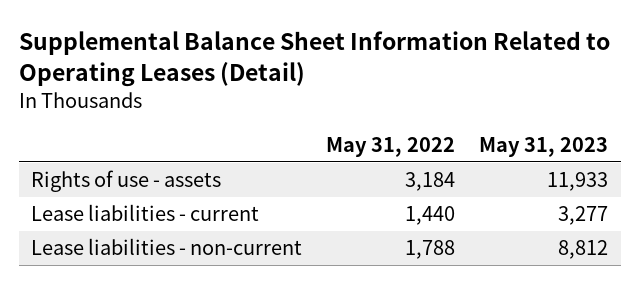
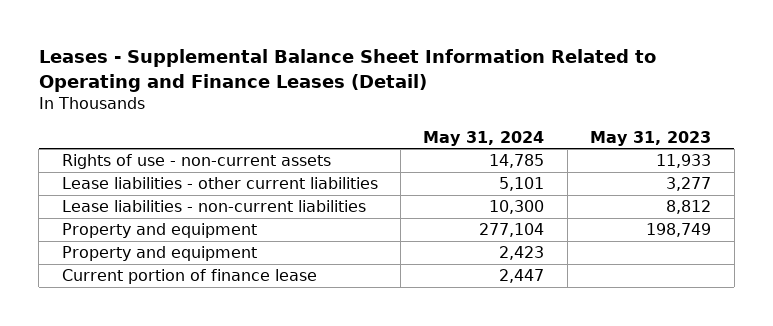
- Supplemental Balance Sheet Information Related to Operating Leases (Detail)
+ Leases - Supplemental Balance Sheet Information Related to Operating and Finance Leases (Detail)
- | May 31, 2022 | May 31, 2023
+ | May 31, 2024 | May 31, 2023
- Rights of use - assets | 3,184 | 11,933
- Lease liabilities - current | 1,440 | 3,277
- Lease liabilities - non-current | 1,788 | 8,812
+ Rights of use - non-current assets | 14,785 | 11,933
+ Lease liabilities - other current liabilities | 5,101 | 3,277
+ Lease liabilities - non-current liabilities | 10,300 | 8,812
+ Property and equipment | 277,104 | 198,749
+ Property and equipment | 2,423 |
+ Current portion of finance lease | 2,447 |

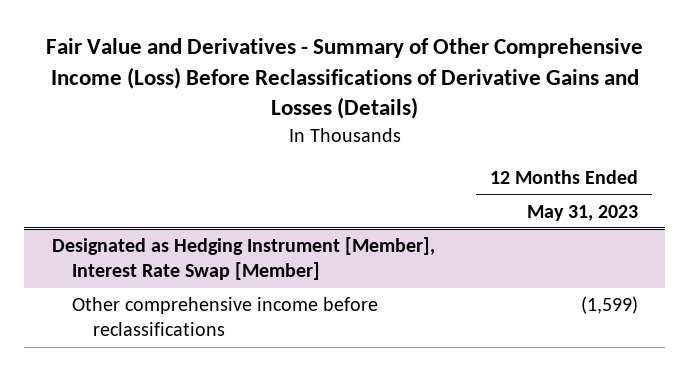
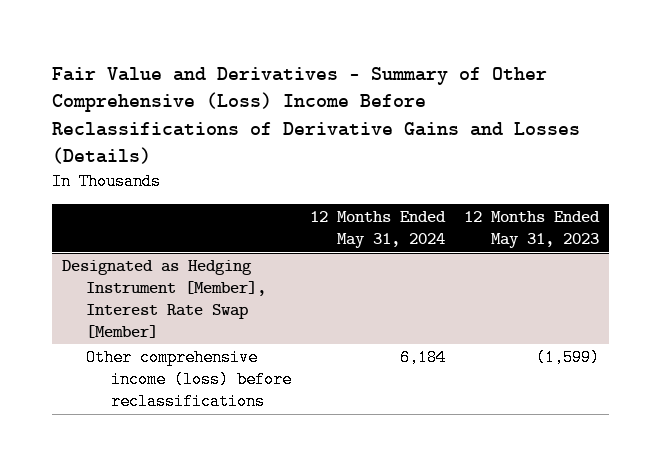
- Fair Value and Derivatives - Summary of Other Comprehensive Income (Loss) Before Reclassifications of Derivative Gains and Losses (Details)
+ Fair Value and Derivatives - Summary of Other Comprehensive (Loss) Income Before Reclassifications of Derivative Gains and Losses (Details)
- | 12 Months Ended May 31, 2023
+ | 12 Months Ended May 31, 2024 | 12 Months Ended May 31, 2023
@ Designated as Hedging Instrument [Member], Interest Rate Swap [Member]
- Other comprehensive income before reclassifications | (1,599)
+ Other comprehensive income (loss) before reclassifications | 6,184 | (1,599)

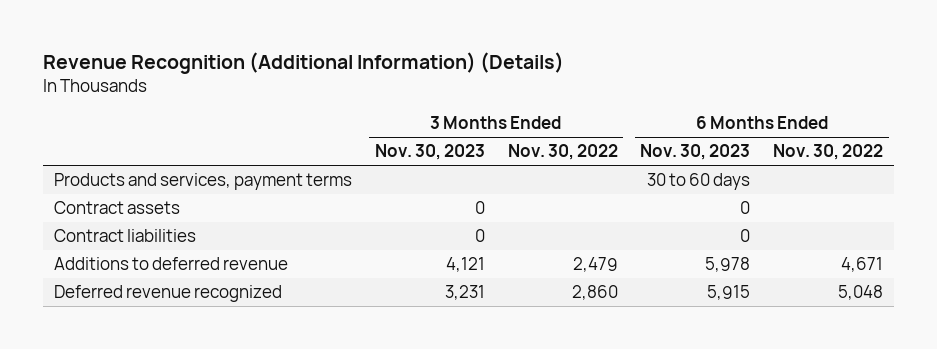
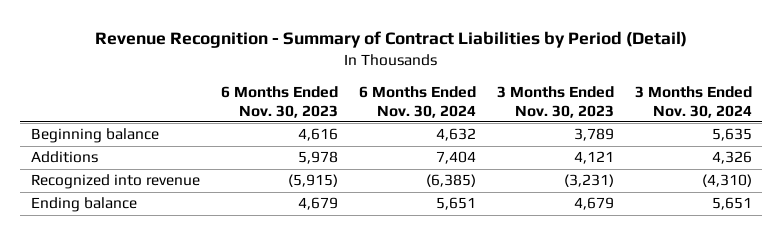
- Revenue Recognition (Additional Information) (Details)
+ Revenue Recognition - Summary of Contract Liabilities by Period (Detail)
- | 3 Months Ended Nov. 30, 2023 | 3 Months Ended Nov. 30, 2022 | 6 Months Ended Nov. 30, 2023 | 6 Months Ended Nov. 30, 2022
+ | 6 Months Ended Nov. 30, 2023 | 6 Months Ended Nov. 30, 2024 | 3 Months Ended Nov. 30, 2023 | 3 Months Ended Nov. 30, 2024
- Products and services, payment terms | | | 30 to 60 days |
- Contract assets | 0 | | 0 |
- Contract liabilities | 0 | | 0 |
- Additions to deferred revenue | 4,121 | 2,479 | 5,978 | 4,671
- Deferred revenue recognized | 3,231 | 2,860 | 5,915 | 5,048
+ Beginning balance | 4,616 | 4,632 | 3,789 | 5,635
+ Additions | 5,978 | 7,404 | 4,121 | 4,326
+ Recognized into revenue | (5,915) | (6,385) | (3,231) | (4,310)
+ Ending balance | 4,679 | 5,651 | 4,679 | 5,651

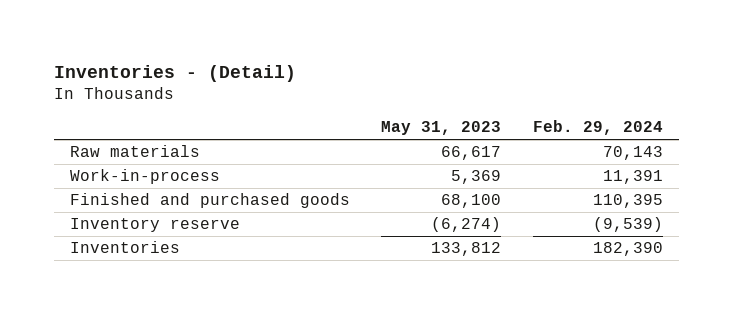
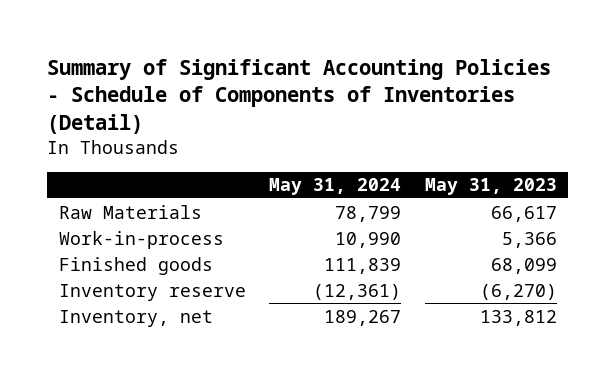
- Inventories - (Detail)
+ Summary of Significant Accounting Policies - Schedule of Components of Inventories (Detail)
- | May 31, 2023 | Feb. 29, 2024
+ | May 31, 2024 | May 31, 2023
- Raw materials | 66,617 | 70,143
- Work-in-process | 5,369 | 11,391
- Finished and purchased goods | 68,100 | 110,395
- Inventory reserve | (6,274) | (9,539)
- Inventories | 133,812 | 182,390
+ Raw Materials | 78,799 | 66,617
+ Work-in-process | 10,990 | 5,366
+ Finished goods | 111,839 | 68,099
+ Inventory reserve | (12,361) | (6,270)
+ Inventory, net | 189,267 | 133,812

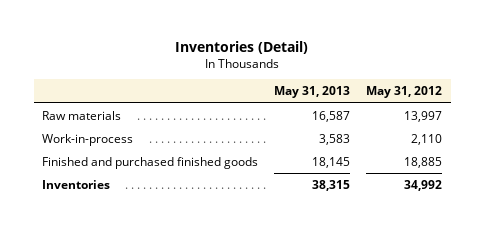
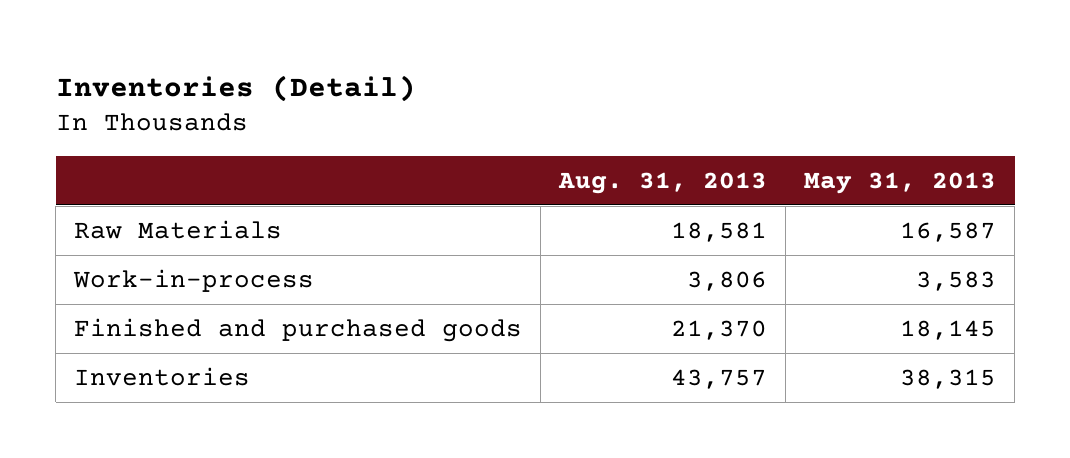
- | May 31, 2013 | May 31, 2012
+ | Aug. 31, 2013 | May 31, 2013
- Raw materials | 16,587 | 13,997
+ Raw Materials | 18,581 | 16,587
- Finished and purchased finished goods | 18,145 | 18,885
+ Finished and purchased goods | 21,370 | 18,145

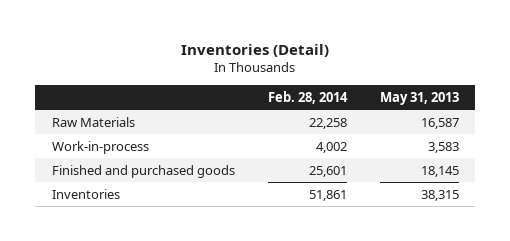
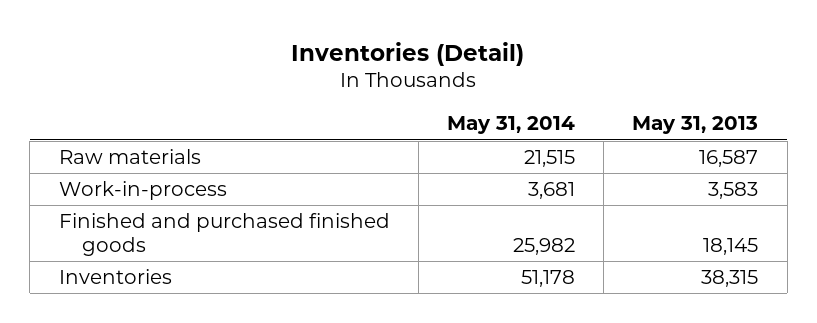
- | Feb. 28, 2014 | May 31, 2013
+ | May 31, 2014 | May 31, 2013
- Raw Materials | 22,258 | 16,587
+ Raw materials | 21,515 | 16,587
- Finished and purchased goods | 25,601 | 18,145
+ Finished and purchased finished goods | 25,982 | 18,145

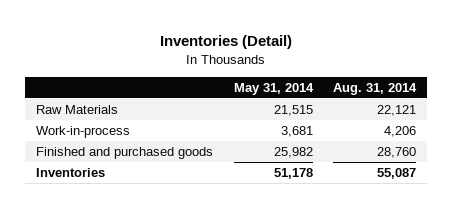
- | May 31, 2014 | May 31, 2013
+ | May 31, 2014 | Aug. 31, 2014
- Raw materials | 21,515 | 16,587
+ Raw Materials | 21,515 | 22,121
- Finished and purchased finished goods | 25,982 | 18,145
+ Finished and purchased goods | 25,982 | 28,760

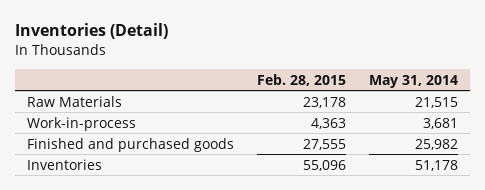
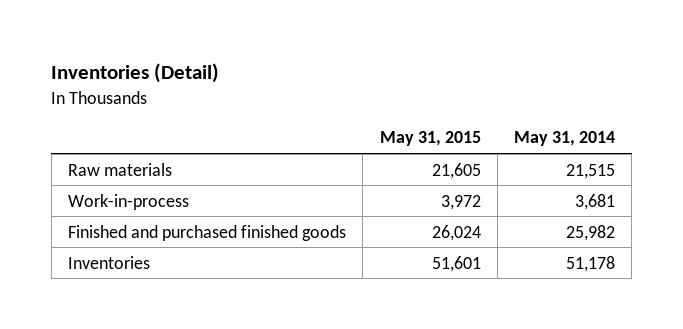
- | Feb. 28, 2015 | May 31, 2014
+ | May 31, 2015 | May 31, 2014
- Raw Materials | 23,178 | 21,515
+ Raw materials | 21,605 | 21,515
- Finished and purchased goods | 27,555 | 25,982
+ Finished and purchased finished goods | 26,024 | 25,982

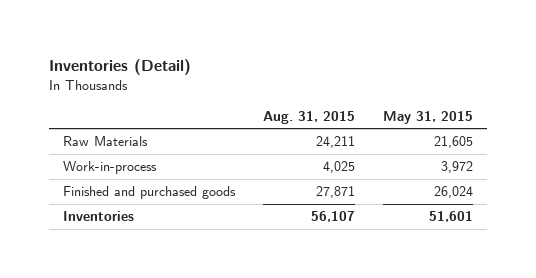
- | May 31, 2015 | May 31, 2014
+ | Aug. 31, 2015 | May 31, 2015
- Raw materials | 21,605 | 21,515
+ Raw Materials | 24,211 | 21,605
- Finished and purchased finished goods | 26,024 | 25,982
+ Finished and purchased goods | 27,871 | 26,024

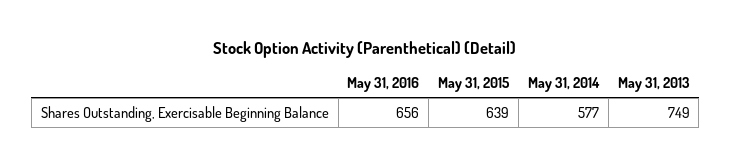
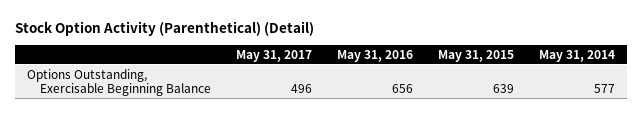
- | May 31, 2016 | May 31, 2015 | May 31, 2014 | May 31, 2013
+ | May 31, 2017 | May 31, 2016 | May 31, 2015 | May 31, 2014
- Shares Outstanding, Exercisable Beginning Balance | 656 | 639 | 577 | 749
+ Options Outstanding, Exercisable Beginning Balance | 496 | 656 | 639 | 577

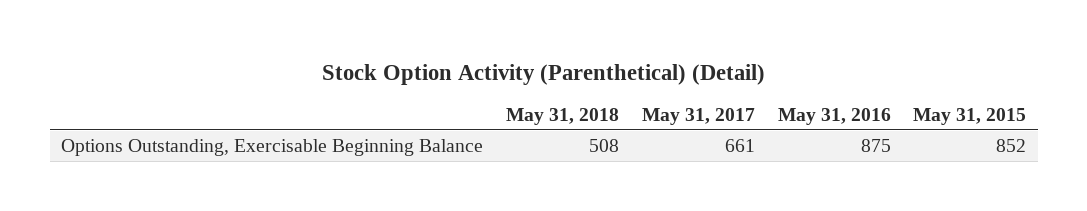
- | May 31, 2017 | May 31, 2016 | May 31, 2015 | May 31, 2014
+ | May 31, 2018 | May 31, 2017 | May 31, 2016 | May 31, 2015
- Options Outstanding, Exercisable Beginning Balance | 496 | 656 | 639 | 577
+ Options Outstanding, Exercisable Beginning Balance | 508 | 661 | 875 | 852

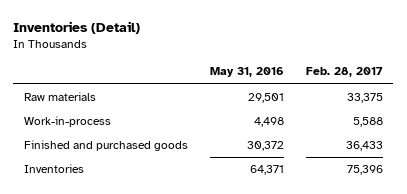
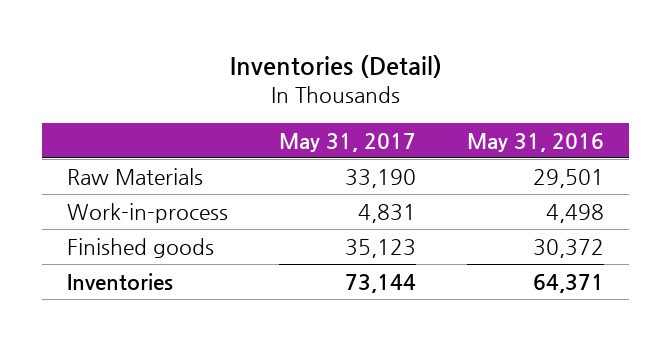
- | May 31, 2016 | Feb. 28, 2017
+ | May 31, 2017 | May 31, 2016
- Raw materials | 29,501 | 33,375
+ Raw Materials | 33,190 | 29,501
- Finished and purchased goods | 30,372 | 36,433
+ Finished goods | 35,123 | 30,372

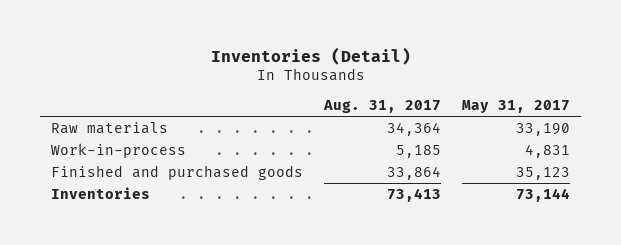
- | May 31, 2017 | May 31, 2016
+ | Aug. 31, 2017 | May 31, 2017
- Raw Materials | 33,190 | 29,501
+ Raw materials | 34,364 | 33,190
- Finished goods | 35,123 | 30,372
+ Finished and purchased goods | 33,864 | 35,123

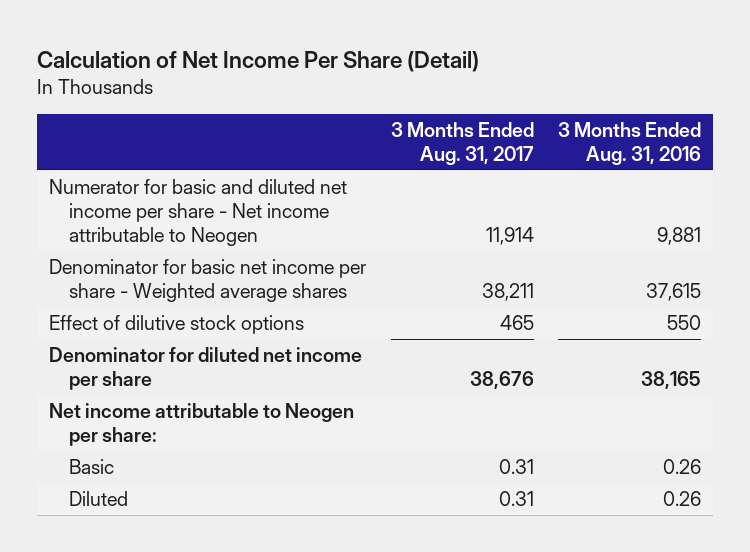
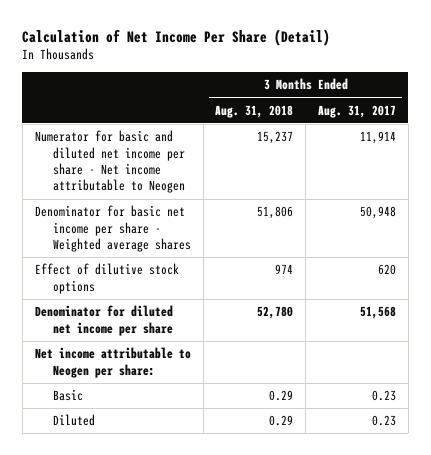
- | 3 Months Ended Aug. 31, 2017 | 3 Months Ended Aug. 31, 2016
+ | 3 Months Ended Aug. 31, 2018 | 3 Months Ended Aug. 31, 2017
- Denominator for basic net income per share - Weighted average shares | 38,211 | 37,615
- Effect of dilutive stock options | 465 | 550
- Denominator for diluted net income per share | 38,676 | 38,165
+ Denominator for basic net income per share - Weighted average shares | 51,806 | 50,948
+ Effect of dilutive stock options | 974 | 620
+ Denominator for diluted net income per share | 52,780 | 51,568
- Basic | 0.31 | 0.26
- Diluted | 0.31 | 0.26
+ Basic | 0.29 | 0.23
+ Diluted | 0.29 | 0.23

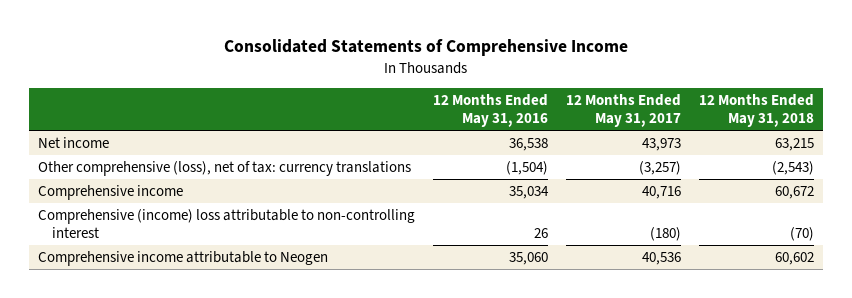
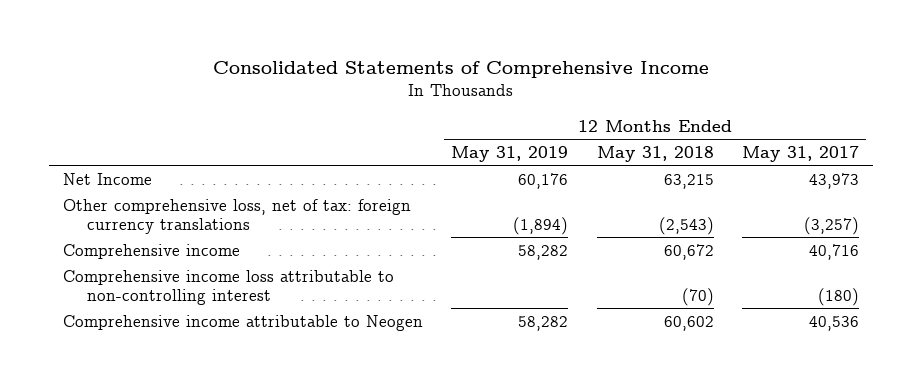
- | 12 Months Ended May 31, 2016 | 12 Months Ended May 31, 2017 | 12 Months Ended May 31, 2018
+ | 12 Months Ended May 31, 2019 | 12 Months Ended May 31, 2018 | 12 Months Ended May 31, 2017
- Net income | 36,538 | 43,973 | 63,215
- Other comprehensive (loss), net of tax: currency translations | (1,504) | (3,257) | (2,543)
+ Net Income | 60,176 | 63,215 | 43,973
+ Other comprehensive loss, net of tax: foreign currency translations | (1,894) | (2,543) | (3,257)
- Comprehensive (income) loss attributable to non-controlling interest | 26 | (180) | (70)
+ Comprehensive income loss attributable to non-controlling interest | | (70) | (180)

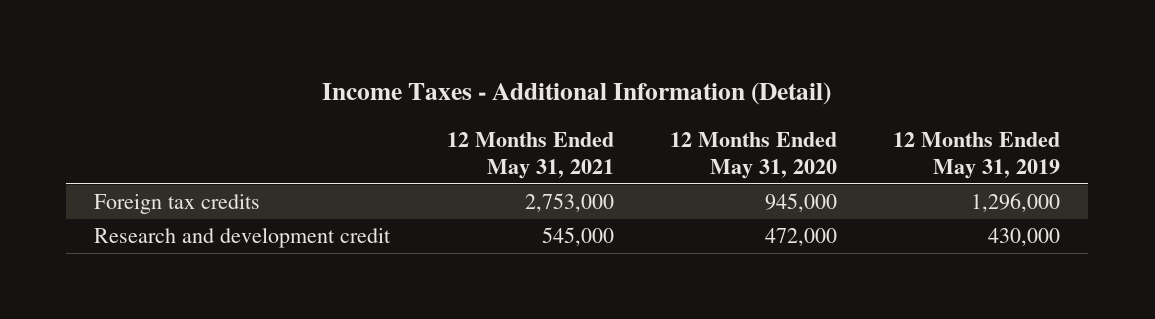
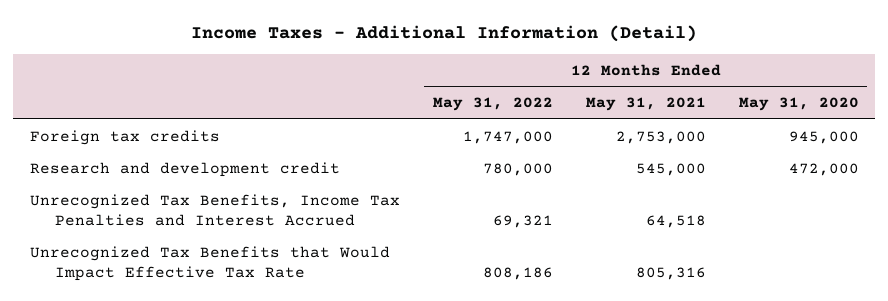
- | 12 Months Ended May 31, 2021 | 12 Months Ended May 31, 2020 | 12 Months Ended May 31, 2019
+ | 12 Months Ended May 31, 2022 | 12 Months Ended May 31, 2021 | 12 Months Ended May 31, 2020
+ Unrecognized Tax Benefits, Income Tax Penalties and Interest Accrued | 69,321 | 64,518 |
+ Unrecognized Tax Benefits that Would Impact Effective Tax Rate | 808,186 | 805,316 |

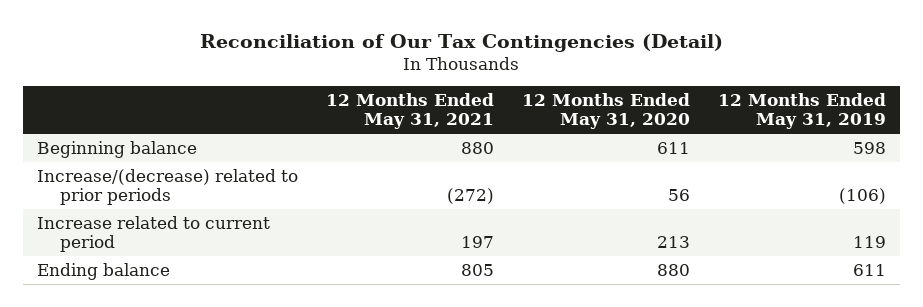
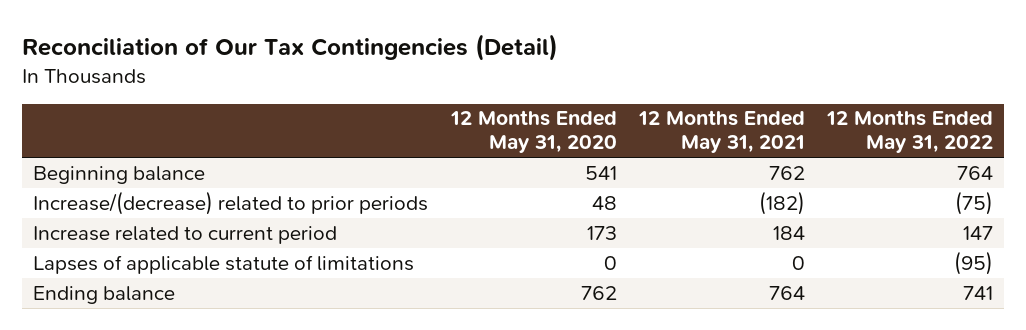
- | 12 Months Ended May 31, 2021 | 12 Months Ended May 31, 2020 | 12 Months Ended May 31, 2019
+ | 12 Months Ended May 31, 2020 | 12 Months Ended May 31, 2021 | 12 Months Ended May 31, 2022
- Beginning balance | 880 | 611 | 598
- Increase/(decrease) related to prior periods | (272) | 56 | (106)
- Increase related to current period | 197 | 213 | 119
- Ending balance | 805 | 880 | 611
+ Beginning balance | 541 | 762 | 764
+ Increase/(decrease) related to prior periods | 48 | (182) | (75)
+ Increase related to current period | 173 | 184 | 147
+ Lapses of applicable statute of limitations | 0 | 0 | (95)
+ Ending balance | 762 | 764 | 741

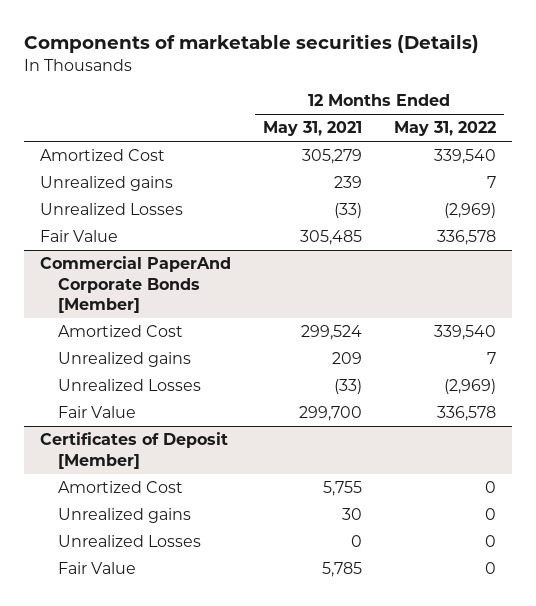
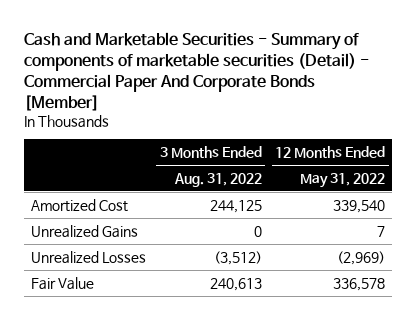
- Components of marketable securities (Details)
+ Cash and Marketable Securities - Summary of components of marketable securities (Detail) - Commercial Paper And Corporate Bonds [Member]
- | 12 Months Ended May 31, 2021 | 12 Months Ended May 31, 2022
+ | 3 Months Ended Aug. 31, 2022 | 12 Months Ended May 31, 2022
- Unrealized gains | 239 | 7
- Unrealized Losses | (33) | (2,969)
- Fair Value | 305,485 | 336,578
- Commercial PaperAnd Corporate Bonds [Member]
- Amortized Cost | 299,524 | 339,540
- Unrealized gains | 209 | 7
+ Unrealized Gains | 0 | 7
- Certificates of Deposit [Member]
- Amortized Cost | 5,755 | 0
- Unrealized gains | 30 | 0
- Unrealized Losses | 0 | 0
- Fair Value | 5,785 | 0

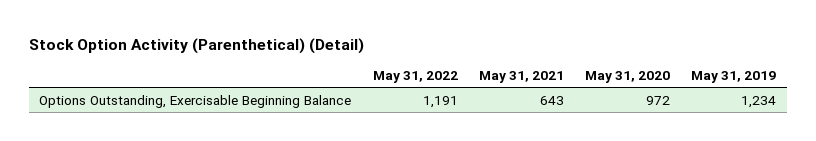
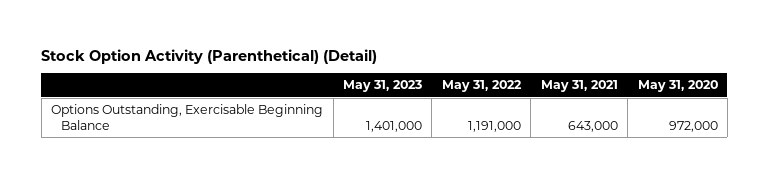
- | May 31, 2022 | May 31, 2021 | May 31, 2020 | May 31, 2019
+ | May 31, 2023 | May 31, 2022 | May 31, 2021 | May 31, 2020
- Options Outstanding, Exercisable Beginning Balance | 1,191 | 643 | 972 | 1,234
+ Options Outstanding, Exercisable Beginning Balance | 1,401,000 | 1,191,000 | 643,000 | 972,000

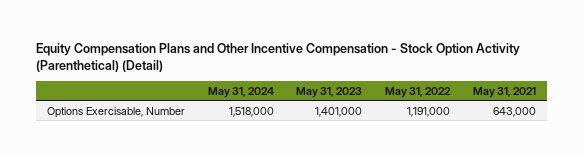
- Stock Option Activity (Parenthetical) (Detail)
+ Equity Compensation Plans and Other Incentive Compensation - Stock Option Activity (Parenthetical) (Detail)
- | May 31, 2023 | May 31, 2022 | May 31, 2021 | May 31, 2020
+ | May 31, 2024 | May 31, 2023 | May 31, 2022 | May 31, 2021
- Options Outstanding, Exercisable Beginning Balance | 1,401,000 | 1,191,000 | 643,000 | 972,000
+ Options Exercisable, Number | 1,518,000 | 1,401,000 | 1,191,000 | 643,000

